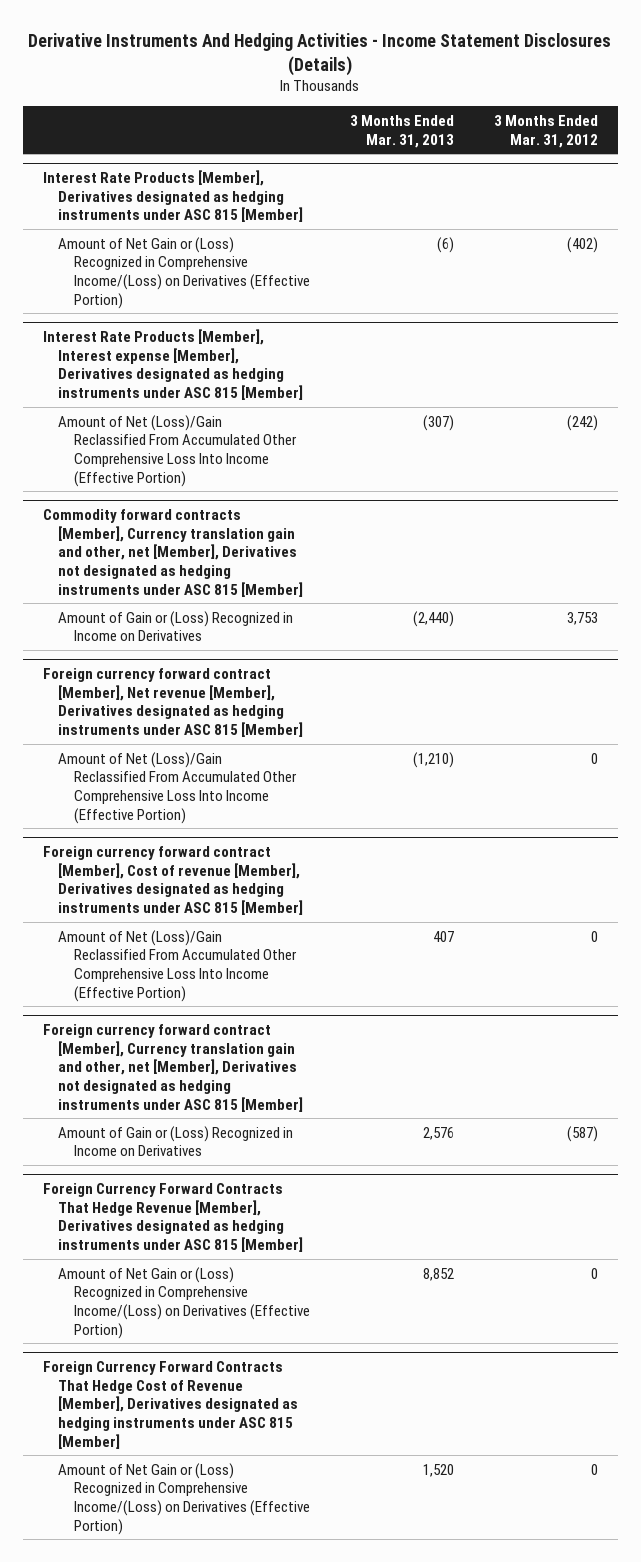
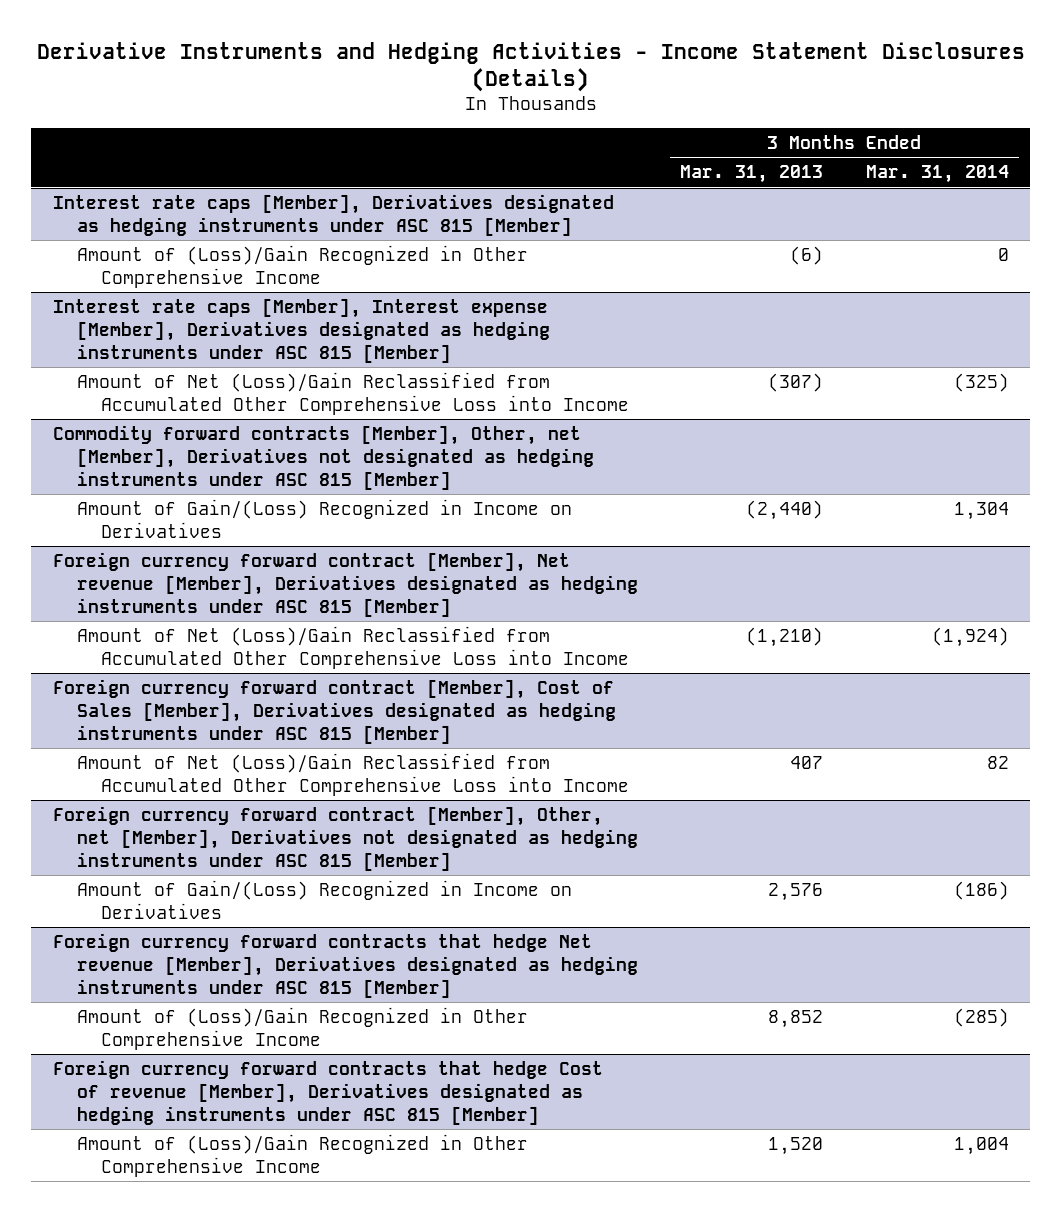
- Derivative Instruments And Hedging Activities - Income Statement Disclosures (Details)
+ Derivative Instruments and Hedging Activities - Income Statement Disclosures (Details)
- | 3 Months Ended Mar. 31, 2013 | 3 Months Ended Mar. 31, 2012
+ | 3 Months Ended Mar. 31, 2013 | 3 Months Ended Mar. 31, 2014
- Interest Rate Products [Member], Derivatives designated as hedging instruments under ASC 815 [Member]
- Amount of Net Gain or (Loss) Recognized in Comprehensive Income/(Loss) on Derivatives (Effective Portion) | (6) | (402)
- Interest Rate Products [Member], Interest expense [Member], Derivatives designated as hedging instruments under ASC 815 [Member]
- Amount of Net (Loss)/Gain Reclassified From Accumulated Other Comprehensive Loss Into Income (Effective Portion) | (307) | (242)
- Commodity forward contracts [Member], Currency translation gain and other, net [Member], Derivatives not designated as hedging instruments under ASC 815 [Member]
- Amount of Gain or (Loss) Recognized in Income on Derivatives | (2,440) | 3,753
+ Interest rate caps [Member], Derivatives designated as hedging instruments under ASC 815 [Member]
+ Amount of (Loss)/Gain Recognized in Other Comprehensive Income | (6) | 0
+ Interest rate caps [Member], Interest expense [Member], Derivatives designated as hedging instruments under ASC 815 [Member]
+ Amount of Net (Loss)/Gain Reclassified from Accumulated Other Comprehensive Loss into Income | (307) | (325)
+ Commodity forward contracts [Member], Other, net [Member], Derivatives not designated as hedging instruments under ASC 815 [Member]
+ Amount of Gain/(Loss) Recognized in Income on Derivatives | (2,440) | 1,304
@ Foreign currency forward contract [Member], Net revenue [Member], Derivatives designated as hedging instruments under ASC 815 [Member]
- Amount of Net (Loss)/Gain Reclassified From Accumulated Other Comprehensive Loss Into Income (Effective Portion) | (1,210) | 0
- Foreign currency forward contract [Member], Cost of revenue [Member], Derivatives designated as hedging instruments under ASC 815 [Member]
- Amount of Net (Loss)/Gain Reclassified From Accumulated Other Comprehensive Loss Into Income (Effective Portion) | 407 | 0
- Foreign currency forward contract [Member], Currency translation gain and other, net [Member], Derivatives not designated as hedging instruments under ASC 815 [Member]
- Amount of Gain or (Loss) Recognized in Income on Derivatives | 2,576 | (587)
- Foreign Currency Forward Contracts That Hedge Revenue [Member], Derivatives designated as hedging instruments under ASC 815 [Member]
- Amount of Net Gain or (Loss) Recognized in Comprehensive Income/(Loss) on Derivatives (Effective Portion) | 8,852 | 0
- Foreign Currency Forward Contracts That Hedge Cost of Revenue [Member], Derivatives designated as hedging instruments under ASC 815 [Member]
- Amount of Net Gain or (Loss) Recognized in Comprehensive Income/(Loss) on Derivatives (Effective Portion) | 1,520 | 0
@ Foreign currency forward contract [Member], Net revenue [Member], Derivatives designated as hedging instruments under ASC 815 [Member]
+ Amount of Net (Loss)/Gain Reclassified from Accumulated Other Comprehensive Loss into Income | (1,210) | (1,924)
+ Foreign currency forward contract [Member], Cost of Sales [Member], Derivatives designated as hedging instruments under ASC 815 [Member]
+ Amount of Net (Loss)/Gain Reclassified from Accumulated Other Comprehensive Loss into Income | 407 | 82
+ Foreign currency forward contract [Member], Other, net [Member], Derivatives not designated as hedging instruments under ASC 815 [Member]
+ Amount of Gain/(Loss) Recognized in Income on Derivatives | 2,576 | (186)
+ Foreign currency forward contracts that hedge Net revenue [Member], Derivatives designated as hedging instruments under ASC 815 [Member]
+ Amount of (Loss)/Gain Recognized in Other Comprehensive Income | 8,852 | (285)
+ Foreign currency forward contracts that hedge Cost of revenue [Member], Derivatives designated as hedging instruments under ASC 815 [Member]
+ Amount of (Loss)/Gain Recognized in Other Comprehensive Income | 1,520 | 1,004

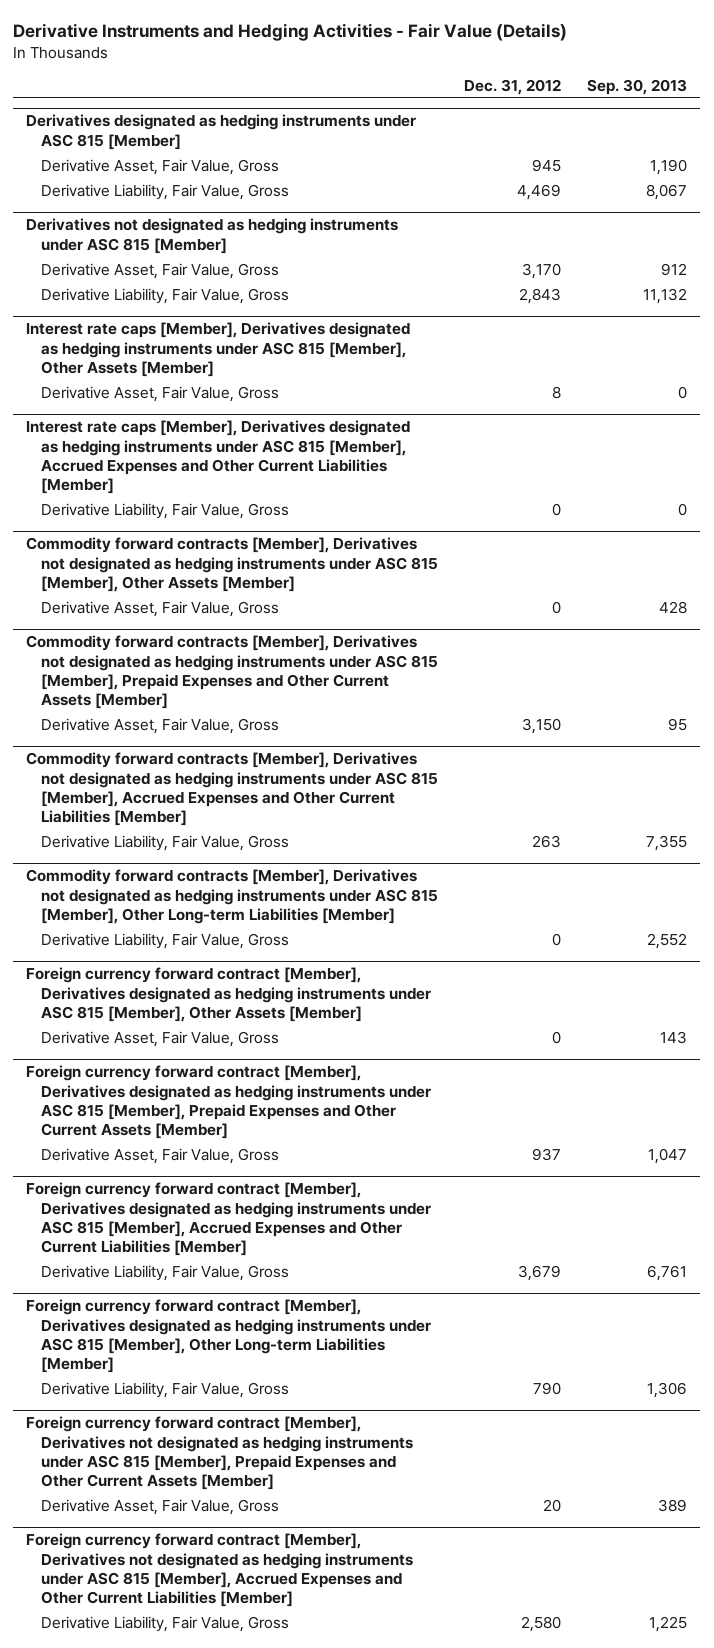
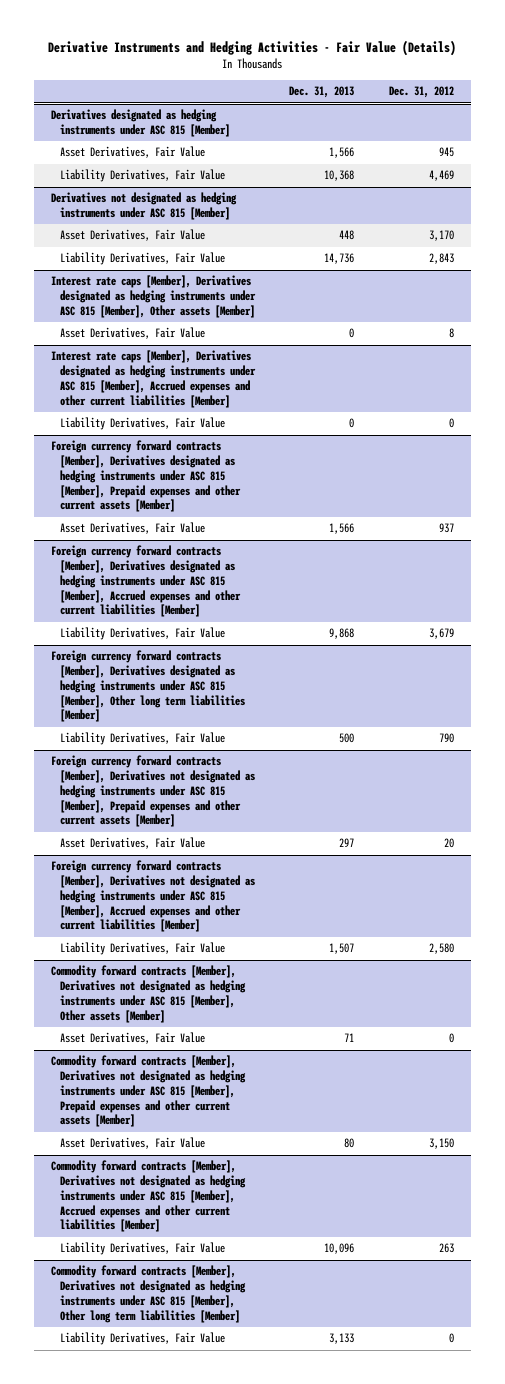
- | Dec. 31, 2012 | Sep. 30, 2013
+ | Dec. 31, 2013 | Dec. 31, 2012
@ Derivatives designated as hedging instruments under ASC 815 [Member]
- Derivative Asset, Fair Value, Gross | 945 | 1,190
- Derivative Liability, Fair Value, Gross | 4,469 | 8,067
+ Asset Derivatives, Fair Value | 1,566 | 945
+ Liability Derivatives, Fair Value | 10,368 | 4,469
@ Derivatives not designated as hedging instruments under ASC 815 [Member]
- Derivative Asset, Fair Value, Gross | 3,170 | 912
- Derivative Liability, Fair Value, Gross | 2,843 | 11,132
- Interest rate caps [Member], Derivatives designated as hedging instruments under ASC 815 [Member], Other Assets [Member]
- Derivative Asset, Fair Value, Gross | 8 | 0
- Interest rate caps [Member], Derivatives designated as hedging instruments under ASC 815 [Member], Accrued Expenses and Other Current Liabilities [Member]
- Derivative Liability, Fair Value, Gross | 0 | 0
- Commodity forward contracts [Member], Derivatives not designated as hedging instruments under ASC 815 [Member], Other Assets [Member]
- Derivative Asset, Fair Value, Gross | 0 | 428
- Commodity forward contracts [Member], Derivatives not designated as hedging instruments under ASC 815 [Member], Prepaid Expenses and Other Current Assets [Member]
- Derivative Asset, Fair Value, Gross | 3,150 | 95
- Commodity forward contracts [Member], Derivatives not designated as hedging instruments under ASC 815 [Member], Accrued Expenses and Other Current Liabilities [Member]
- Derivative Liability, Fair Value, Gross | 263 | 7,355
- Commodity forward contracts [Member], Derivatives not designated as hedging instruments under ASC 815 [Member], Other Long-term Liabilities [Member]
- Derivative Liability, Fair Value, Gross | 0 | 2,552
- Foreign currency forward contract [Member], Derivatives designated as hedging instruments under ASC 815 [Member], Other Assets [Member]
- Derivative Asset, Fair Value, Gross | 0 | 143
- Foreign currency forward contract [Member], Derivatives designated as hedging instruments under ASC 815 [Member], Prepaid Expenses and Other Current Assets [Member]
- Derivative Asset, Fair Value, Gross | 937 | 1,047
- Foreign currency forward contract [Member], Derivatives designated as hedging instruments under ASC 815 [Member], Accrued Expenses and Other Current Liabilities [Member]
- Derivative Liability, Fair Value, Gross | 3,679 | 6,761
- Foreign currency forward contract [Member], Derivatives designated as hedging instruments under ASC 815 [Member], Other Long-term Liabilities [Member]
- Derivative Liability, Fair Value, Gross | 790 | 1,306
- Foreign currency forward contract [Member], Derivatives not designated as hedging instruments under ASC 815 [Member], Prepaid Expenses and Other Current Assets [Member]
- Derivative Asset, Fair Value, Gross | 20 | 389
- Foreign currency forward contract [Member], Derivatives not designated as hedging instruments under ASC 815 [Member], Accrued Expenses and Other Current Liabilities [Member]
- Derivative Liability, Fair Value, Gross | 2,580 | 1,225
@ Derivatives not designated as hedging instruments under ASC 815 [Member]
+ Asset Derivatives, Fair Value | 448 | 3,170
+ Liability Derivatives, Fair Value | 14,736 | 2,843
+ Interest rate caps [Member], Derivatives designated as hedging instruments under ASC 815 [Member], Other assets [Member]
+ Asset Derivatives, Fair Value | 0 | 8
+ Interest rate caps [Member], Derivatives designated as hedging instruments under ASC 815 [Member], Accrued expenses and other current liabilities [Member]
+ Liability Derivatives, Fair Value | 0 | 0
+ Foreign currency forward contracts [Member], Derivatives designated as hedging instruments under ASC 815 [Member], Prepaid expenses and other current assets [Member]
+ Asset Derivatives, Fair Value | 1,566 | 937
+ Foreign currency forward contracts [Member], Derivatives designated as hedging instruments under ASC 815 [Member], Accrued expenses and other current liabilities [Member]
+ Liability Derivatives, Fair Value | 9,868 | 3,679
+ Foreign currency forward contracts [Member], Derivatives designated as hedging instruments under ASC 815 [Member], Other long term liabilities [Member]
+ Liability Derivatives, Fair Value | 500 | 790
+ Foreign currency forward contracts [Member], Derivatives not designated as hedging instruments under ASC 815 [Member], Prepaid expenses and other current assets [Member]
+ Asset Derivatives, Fair Value | 297 | 20
+ Foreign currency forward contracts [Member], Derivatives not designated as hedging instruments under ASC 815 [Member], Accrued expenses and other current liabilities [Member]
+ Liability Derivatives, Fair Value | 1,507 | 2,580
+ Commodity forward contracts [Member], Derivatives not designated as hedging instruments under ASC 815 [Member], Other assets [Member]
+ Asset Derivatives, Fair Value | 71 | 0
+ Commodity forward contracts [Member], Derivatives not designated as hedging instruments under ASC 815 [Member], Prepaid expenses and other current assets [Member]
+ Asset Derivatives, Fair Value | 80 | 3,150
+ Commodity forward contracts [Member], Derivatives not designated as hedging instruments under ASC 815 [Member], Accrued expenses and other current liabilities [Member]
+ Liability Derivatives, Fair Value | 10,096 | 263
+ Commodity forward contracts [Member], Derivatives not designated as hedging instruments under ASC 815 [Member], Other long term liabilities [Member]
+ Liability Derivatives, Fair Value | 3,133 | 0

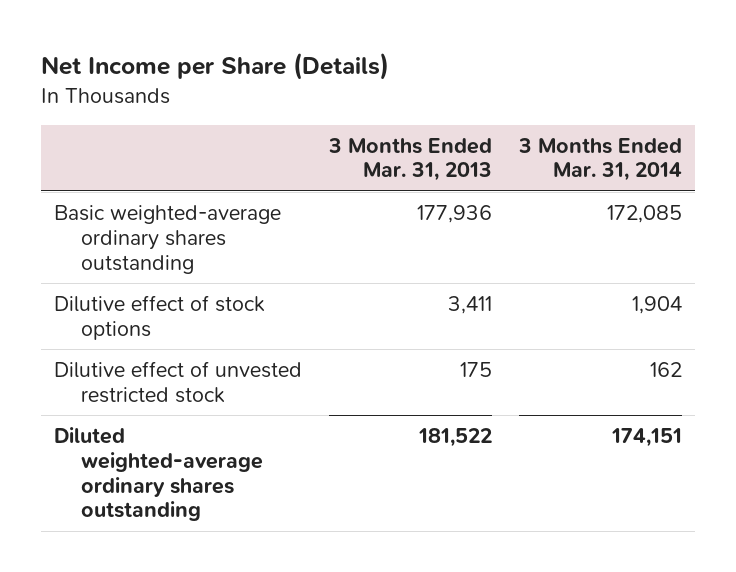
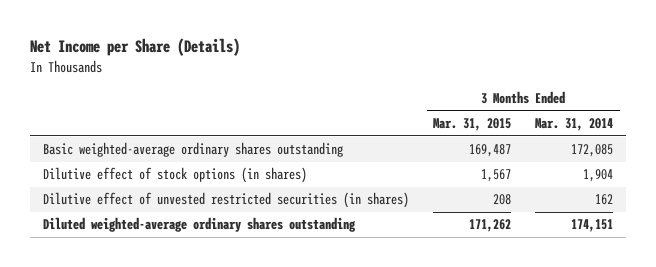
- | 3 Months Ended Mar. 31, 2013 | 3 Months Ended Mar. 31, 2014
+ | 3 Months Ended Mar. 31, 2015 | 3 Months Ended Mar. 31, 2014
- Dilutive effect of stock options | 3,411 | 1,904
- Dilutive effect of unvested restricted stock | 175 | 162
+ Dilutive effect of stock options (in shares) | 1,567 | 1,904
+ Dilutive effect of unvested restricted securities (in shares) | 208 | 162

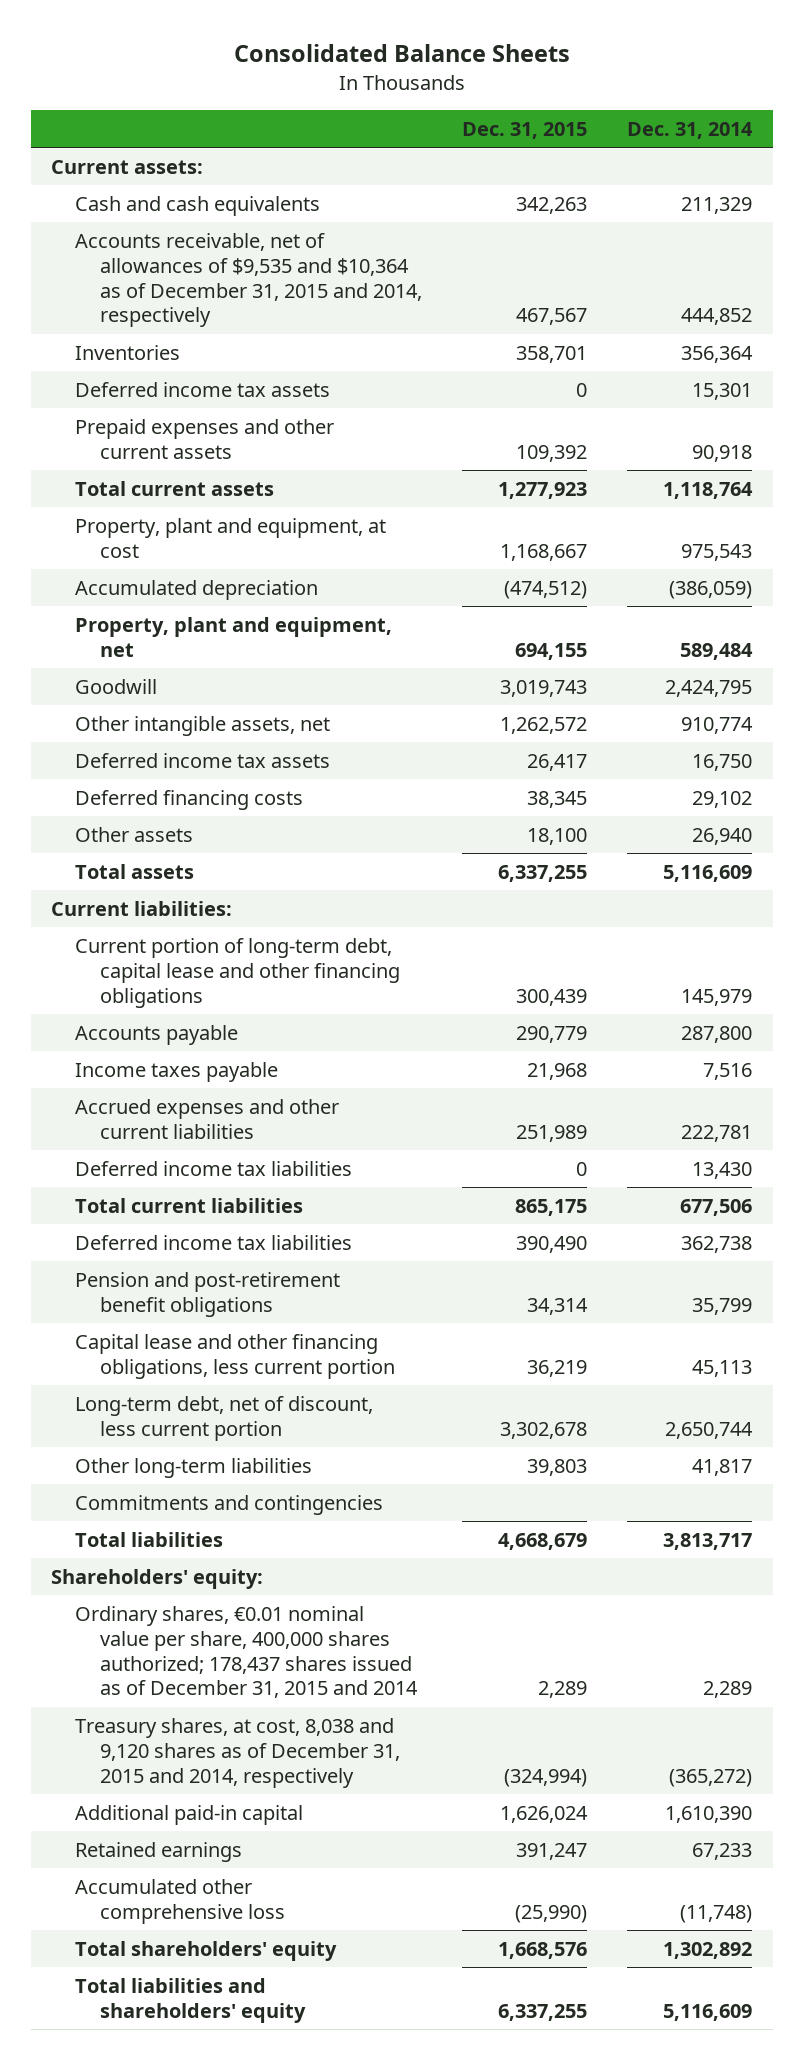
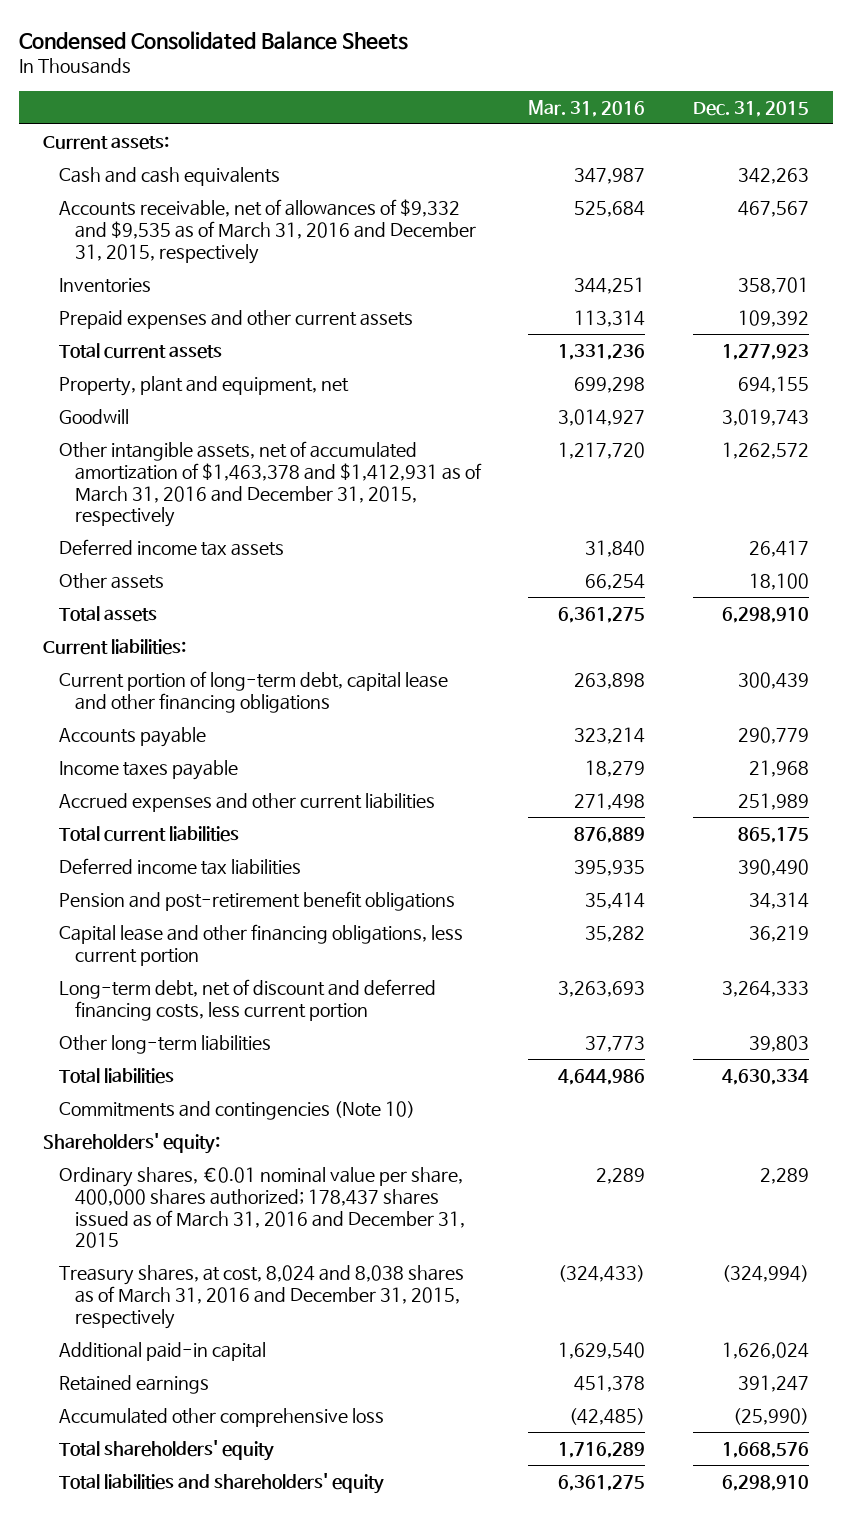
- Consolidated Balance Sheets
+ Condensed Consolidated Balance Sheets
- | Dec. 31, 2015 | Dec. 31, 2014
+ | Mar. 31, 2016 | Dec. 31, 2015
- Accounts receivable, net of allowances of $9,535 and $10,364 as of December 31, 2015 and 2014, respectively | 467,567 | 444,852
+ Accounts receivable, net of allowances of $9,332 and $9,535 as of March 31, 2016 and December 31, 2015, respectively | 525,684 | 467,567
- Deferred income tax assets | 0 | 15,301
- Property, plant and equipment, at cost | 1,168,667 | 975,543
- Accumulated depreciation | (474,512) | (386,059)
- Other intangible assets, net | 1,262,572 | 910,774
+ Other intangible assets, net of accumulated amortization of $1,463,378 and $1,412,931 as of March 31, 2016 and December 31, 2015, respectively | 1,217,720 | 1,262,572
- Deferred financing costs | 38,345 | 29,102
- Total assets | 6,337,255 | 5,116,609
+ Total assets | 6,361,275 | 6,298,910
- Deferred income tax liabilities | 0 | 13,430
- Long-term debt, net of discount, less current portion | 3,302,678 | 2,650,744
+ Long-term debt, net of discount and deferred financing costs, less current portion | 3,263,693 | 3,264,333
- Commitments and contingencies
- Total liabilities | 4,668,679 | 3,813,717
+ Total liabilities | 4,644,986 | 4,630,334
+ Commitments and contingencies (Note 10)
- Ordinary shares, €0.01 nominal value per share, 400,000 shares authorized; 178,437 shares issued as of December 31, 2015 and 2014 | 2,289 | 2,289
- Treasury shares, at cost, 8,038 and 9,120 shares as of December 31, 2015 and 2014, respectively | (324,994) | (365,272)
+ Ordinary shares, €0.01 nominal value per share, 400,000 shares authorized; 178,437 shares issued as of March 31, 2016 and December 31, 2015 | 2,289 | 2,289
+ Treasury shares, at cost, 8,024 and 8,038 shares as of March 31, 2016 and December 31, 2015, respectively | (324,433) | (324,994)
- Total liabilities and shareholders' equity | 6,337,255 | 5,116,609
+ Total liabilities and shareholders' equity | 6,361,275 | 6,298,910

